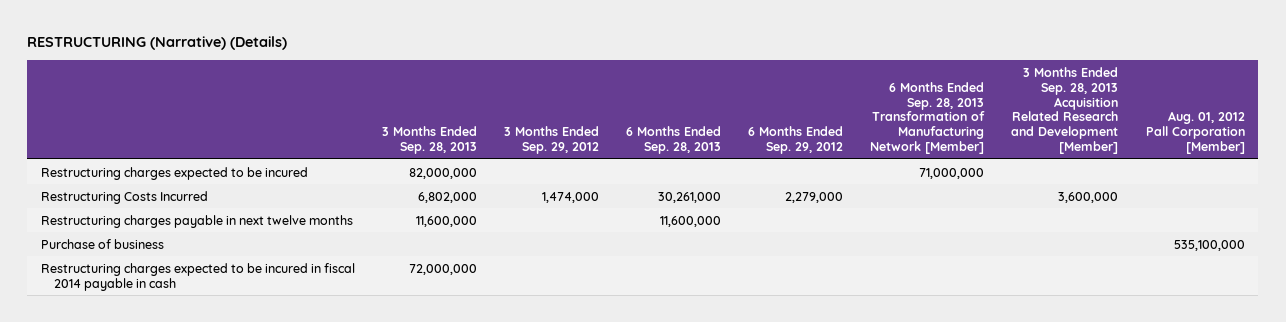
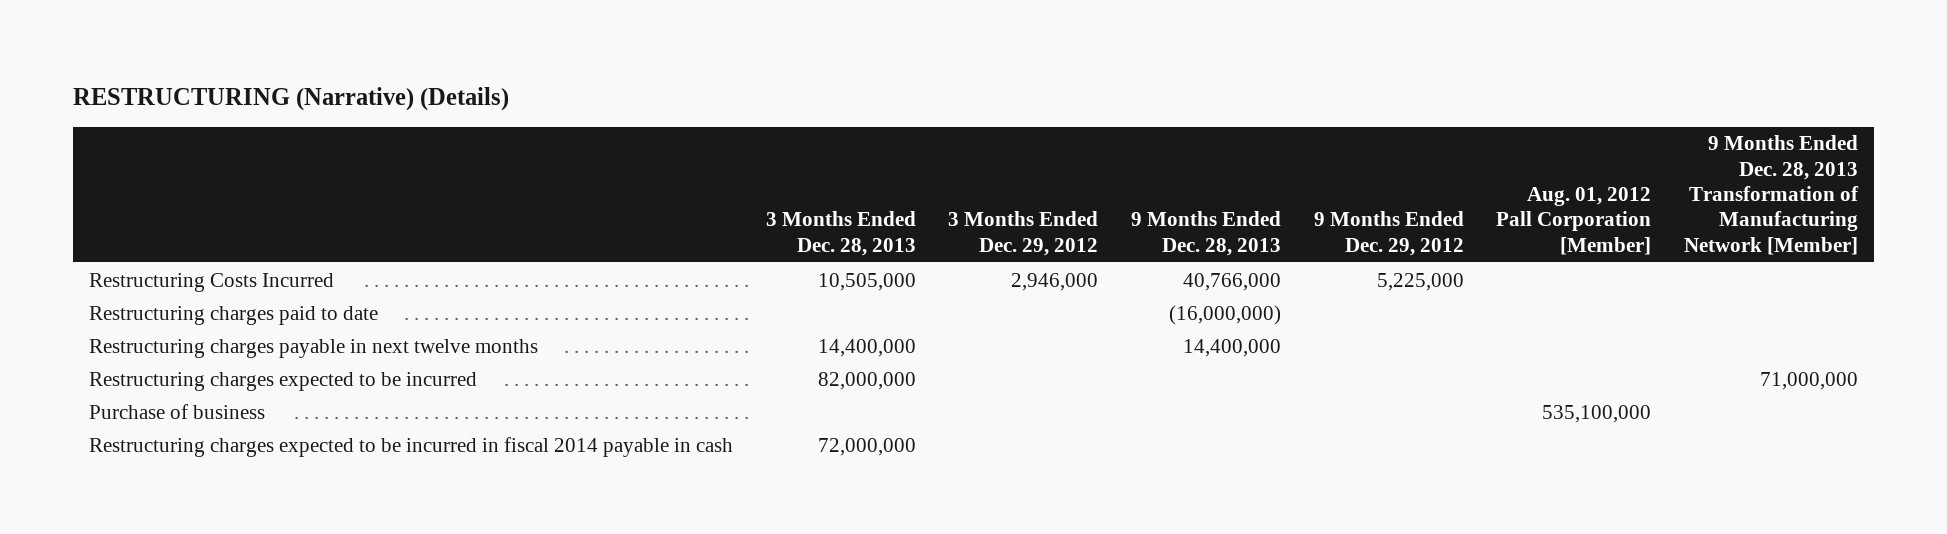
- | 3 Months Ended Sep. 28, 2013 | 3 Months Ended Sep. 29, 2012 | 6 Months Ended Sep. 28, 2013 | 6 Months Ended Sep. 29, 2012 | 6 Months Ended Sep. 28, 2013 Transformation of Manufacturing Network [Member] | 3 Months Ended Sep. 28, 2013 Acquisition Related Research and Development [Member] | Aug. 01, 2012 Pall Corporation [Member]
+ | 3 Months Ended Dec. 28, 2013 | 3 Months Ended Dec. 29, 2012 | 9 Months Ended Dec. 28, 2013 | 9 Months Ended Dec. 29, 2012 | Aug. 01, 2012 Pall Corporation [Member] | 9 Months Ended Dec. 28, 2013 Transformation of Manufacturing Network [Member]
- Restructuring charges expected to be incured | 82,000,000 | | | | 71,000,000 | |
+ Restructuring charges paid to date | | | (16,000,000) | | |
+ Restructuring charges expected to be incurred | 82,000,000 | | | | | 71,000,000
- Restructuring charges expected to be incured in fiscal 2014 payable in cash | 72,000,000 | | | | | |
+ Restructuring charges expected to be incurred in fiscal 2014 payable in cash | 72,000,000 | | | | |

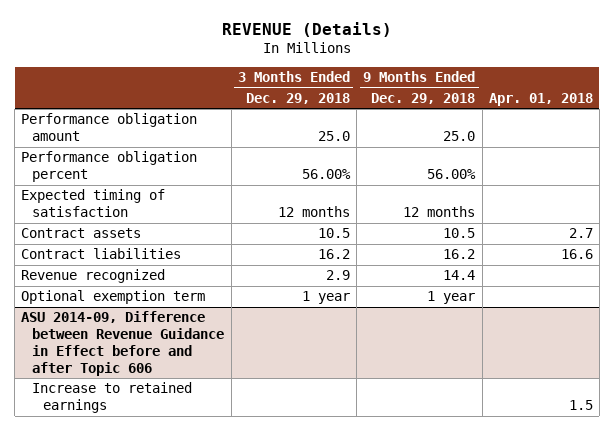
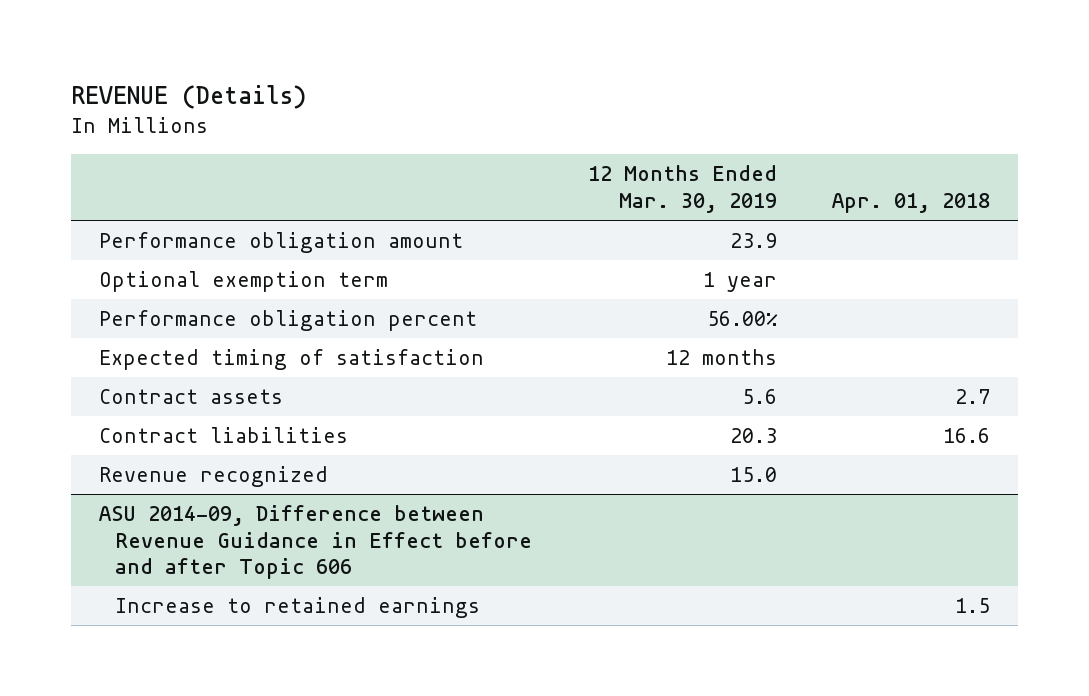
- | 3 Months Ended Dec. 29, 2018 | 9 Months Ended Dec. 29, 2018 | Apr. 01, 2018
+ | 12 Months Ended Mar. 30, 2019 | Apr. 01, 2018
moved up: Optional exemption term | 1 year |

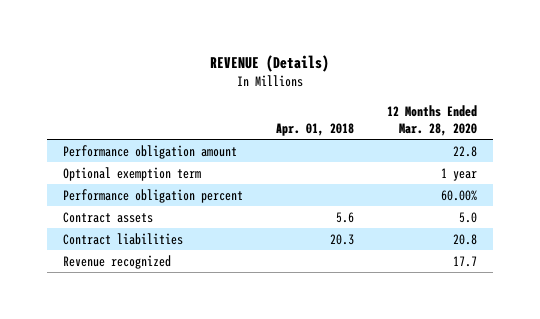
- | 12 Months Ended Mar. 30, 2019 | Apr. 01, 2018
+ | Apr. 01, 2018 | 12 Months Ended Mar. 28, 2020
- Expected timing of satisfaction | 12 months |
- Contract assets | 5.6 | 2.7
- Contract liabilities | 20.3 | 16.6
+ Contract assets | 5.6 | 5.0
+ Contract liabilities | 20.3 | 20.8
- ASU 2014-09, Difference between Revenue Guidance in Effect before and after Topic 606
- Increase to retained earnings | | 1.5

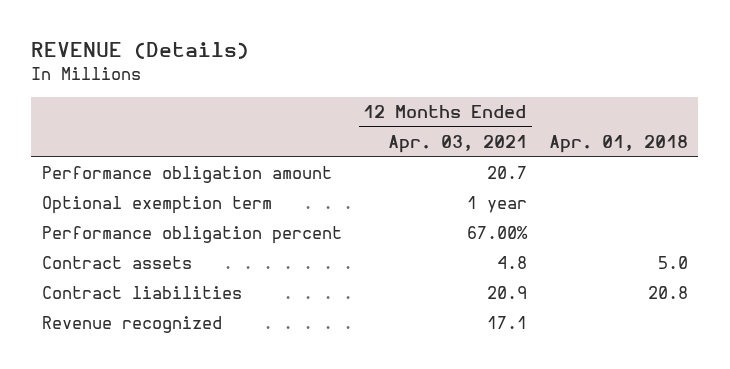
- | Apr. 01, 2018 | 12 Months Ended Mar. 28, 2020
+ | 12 Months Ended Apr. 03, 2021 | Apr. 01, 2018
- Contract assets | 5.6 | 5.0
- Contract liabilities | 20.3 | 20.8
+ Contract assets | 4.8 | 5.0
+ Contract liabilities | 20.9 | 20.8

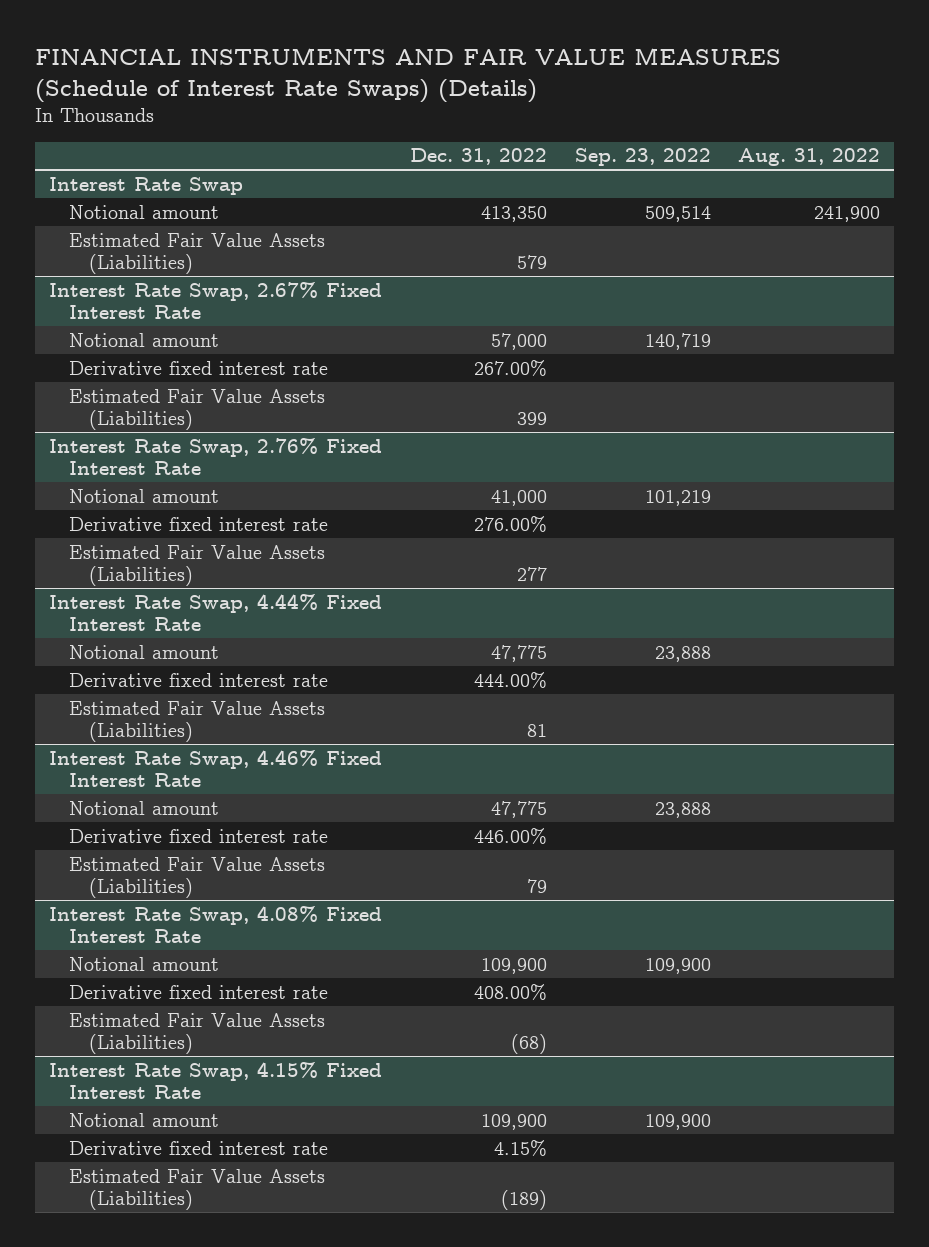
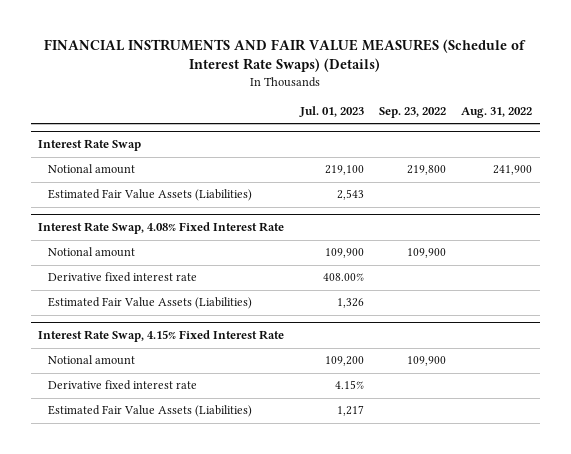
- | Dec. 31, 2022 | Sep. 23, 2022 | Aug. 31, 2022
+ | Jul. 01, 2023 | Sep. 23, 2022 | Aug. 31, 2022
@ Interest Rate Swap
- Notional amount | 413,350 | 509,514 | 241,900
+ Notional amount | 219,100 | 219,800 | 241,900
- Interest Rate Swap, 2.67% Fixed Interest Rate
- Notional amount | 57,000 | 140,719 |
- Derivative fixed interest rate | 267.00% | |
- Estimated Fair Value Assets (Liabilities) | 399 | |
- Interest Rate Swap, 2.76% Fixed Interest Rate
- Notional amount | 41,000 | 101,219 |
- Derivative fixed interest rate | 276.00% | |
- Estimated Fair Value Assets (Liabilities) | 277 | |
- Interest Rate Swap, 4.44% Fixed Interest Rate
- Notional amount | 47,775 | 23,888 |
- Derivative fixed interest rate | 444.00% | |
- Estimated Fair Value Assets (Liabilities) | 81 | |
- Interest Rate Swap, 4.46% Fixed Interest Rate
- Notional amount | 47,775 | 23,888 |
- Derivative fixed interest rate | 446.00% | |
- Estimated Fair Value Assets (Liabilities) | 79 | |

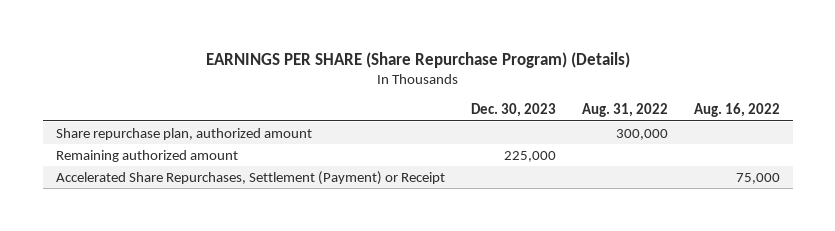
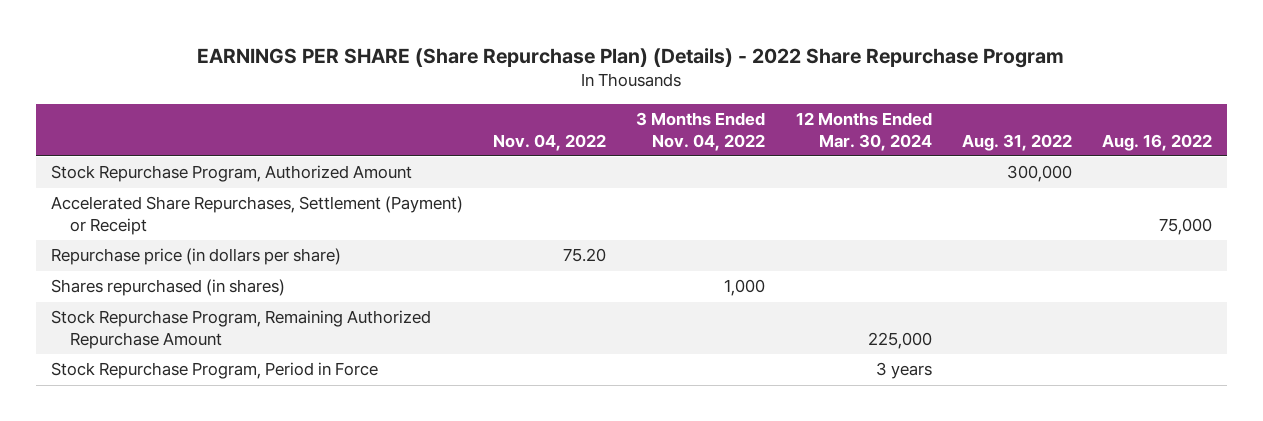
- EARNINGS PER SHARE (Share Repurchase Program) (Details)
+ EARNINGS PER SHARE (Share Repurchase Plan) (Details) - 2022 Share Repurchase Program
- | Dec. 30, 2023 | Aug. 31, 2022 | Aug. 16, 2022
+ | Nov. 04, 2022 | 3 Months Ended Nov. 04, 2022 | 12 Months Ended Mar. 30, 2024 | Aug. 31, 2022 | Aug. 16, 2022
- Share repurchase plan, authorized amount | | 300,000 |
- Remaining authorized amount | 225,000 | |
+ Stock Repurchase Program, Authorized Amount | | | | 300,000 |
+ Repurchase price (in dollars per share) | 75.20 | | | |
+ Shares repurchased (in shares) | | 1,000 | | |
+ Stock Repurchase Program, Remaining Authorized Repurchase Amount | | | 225,000 | |
+ Stock Repurchase Program, Period in Force | | | 3 years | |

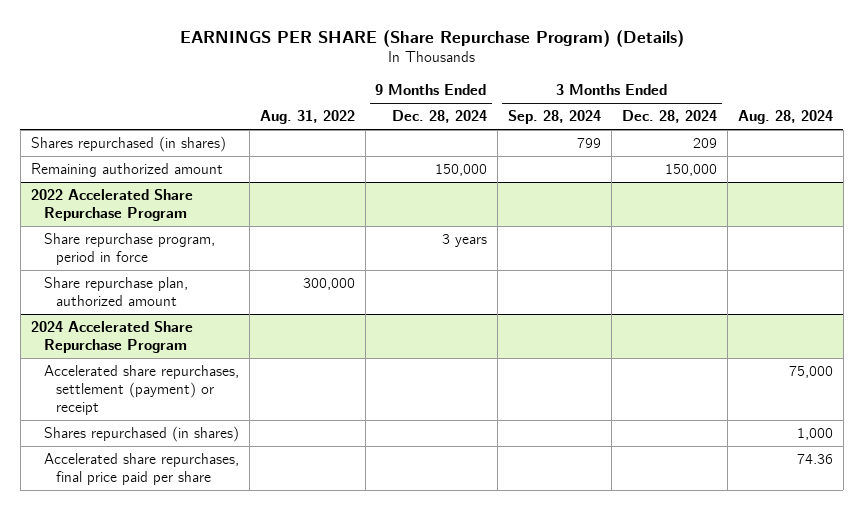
- EARNINGS PER SHARE (Share Repurchase Plan) (Details) - 2022 Share Repurchase Program
+ EARNINGS PER SHARE (Share Repurchase Program) (Details)
- | Nov. 04, 2022 | 3 Months Ended Nov. 04, 2022 | 12 Months Ended Mar. 30, 2024 | Aug. 31, 2022 | Aug. 16, 2022
+ | Aug. 31, 2022 | 9 Months Ended Dec. 28, 2024 | 3 Months Ended Sep. 28, 2024 | 3 Months Ended Dec. 28, 2024 | Aug. 28, 2024
- Stock Repurchase Program, Authorized Amount | | | | 300,000 |
- Accelerated Share Repurchases, Settlement (Payment) or Receipt | | | | | 75,000
- Repurchase price (in dollars per share) | 75.20 | | | |
- Stock Repurchase Program, Remaining Authorized Repurchase Amount | | | 225,000 | |
- Stock Repurchase Program, Period in Force | | | 3 years | |
+ Remaining authorized amount | | 150,000 | | 150,000 |
+ 2022 Accelerated Share Repurchase Program
+ Share repurchase program, period in force | | 3 years | | |
+ Share repurchase plan, authorized amount | 300,000 | | | |
+ 2024 Accelerated Share Repurchase Program
+ Accelerated share repurchases, settlement (payment) or receipt | | | | | 75,000
+ Shares repurchased (in shares) | | | | | 1,000
+ Accelerated share repurchases, final price paid per share | | | | | 74.36

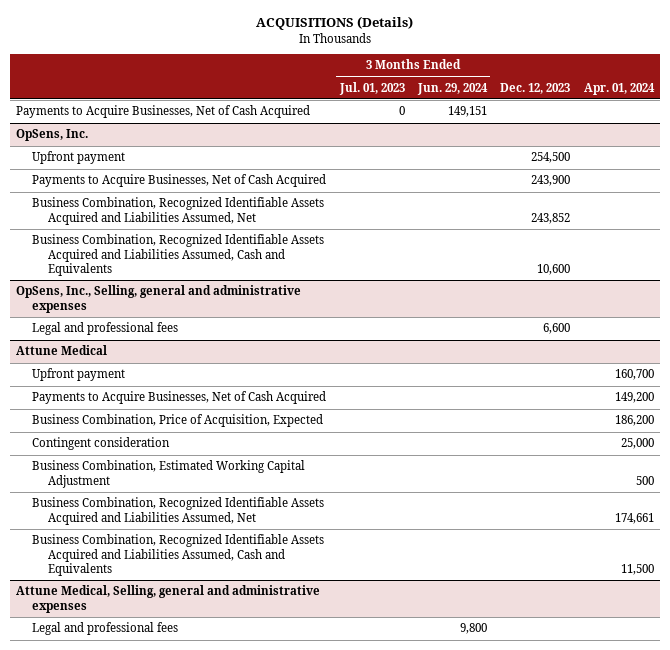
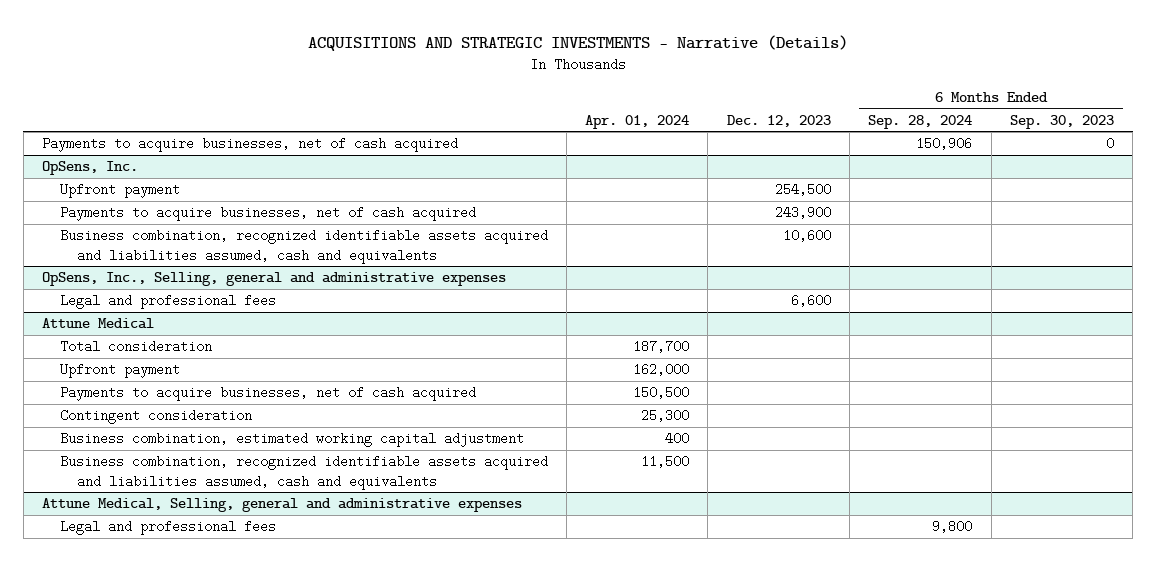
- ACQUISITIONS (Details)
+ ACQUISITIONS AND STRATEGIC INVESTMENTS - Narrative (Details)
- | 3 Months Ended Jul. 01, 2023 | 3 Months Ended Jun. 29, 2024 | Dec. 12, 2023 | Apr. 01, 2024
+ | Apr. 01, 2024 | Dec. 12, 2023 | 6 Months Ended Sep. 28, 2024 | 6 Months Ended Sep. 30, 2023
- Payments to Acquire Businesses, Net of Cash Acquired | 0 | 149,151 | |
+ Payments to acquire businesses, net of cash acquired | | | 150,906 | 0
@ OpSens, Inc.
- Payments to Acquire Businesses, Net of Cash Acquired | | | 243,900 |
- Business Combination, Recognized Identifiable Assets Acquired and Liabilities Assumed, Net | | | 243,852 |
- Business Combination, Recognized Identifiable Assets Acquired and Liabilities Assumed, Cash and Equivalents | | | 10,600 |
+ Payments to acquire businesses, net of cash acquired | | 243,900 | |
+ Business combination, recognized identifiable assets acquired and liabilities assumed, cash and equivalents | | 10,600 | |
@ Attune Medical
- Upfront payment | | | | 160,700
- Payments to Acquire Businesses, Net of Cash Acquired | | | | 149,200
- Business Combination, Price of Acquisition, Expected | | | | 186,200
- Contingent consideration | | | | 25,000
- Business Combination, Estimated Working Capital Adjustment | | | | 500
- Business Combination, Recognized Identifiable Assets Acquired and Liabilities Assumed, Net | | | | 174,661
- Business Combination, Recognized Identifiable Assets Acquired and Liabilities Assumed, Cash and Equivalents | | | | 11,500
+ Total consideration | 187,700 | | |
+ Upfront payment | 162,000 | | |
+ Payments to acquire businesses, net of cash acquired | 150,500 | | |
+ Contingent consideration | 25,300 | | |
+ Business combination, estimated working capital adjustment | 400 | | |
+ Business combination, recognized identifiable assets acquired and liabilities assumed, cash and equivalents | 11,500 | | |

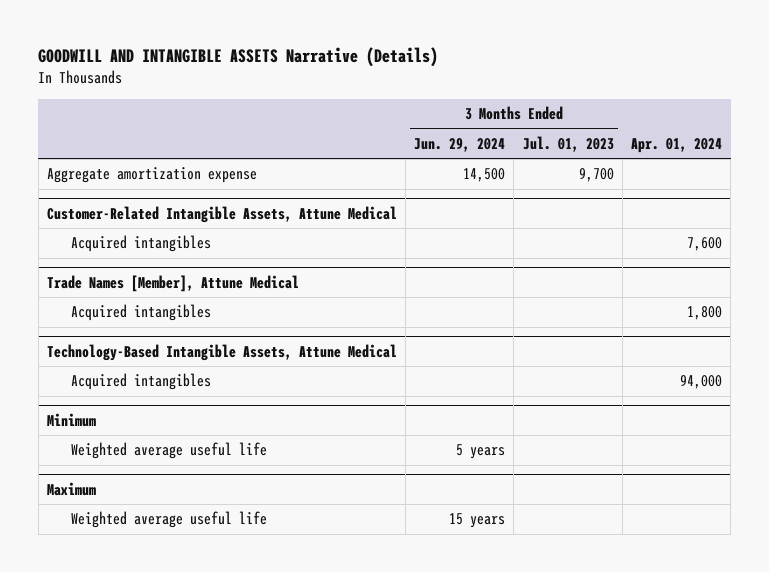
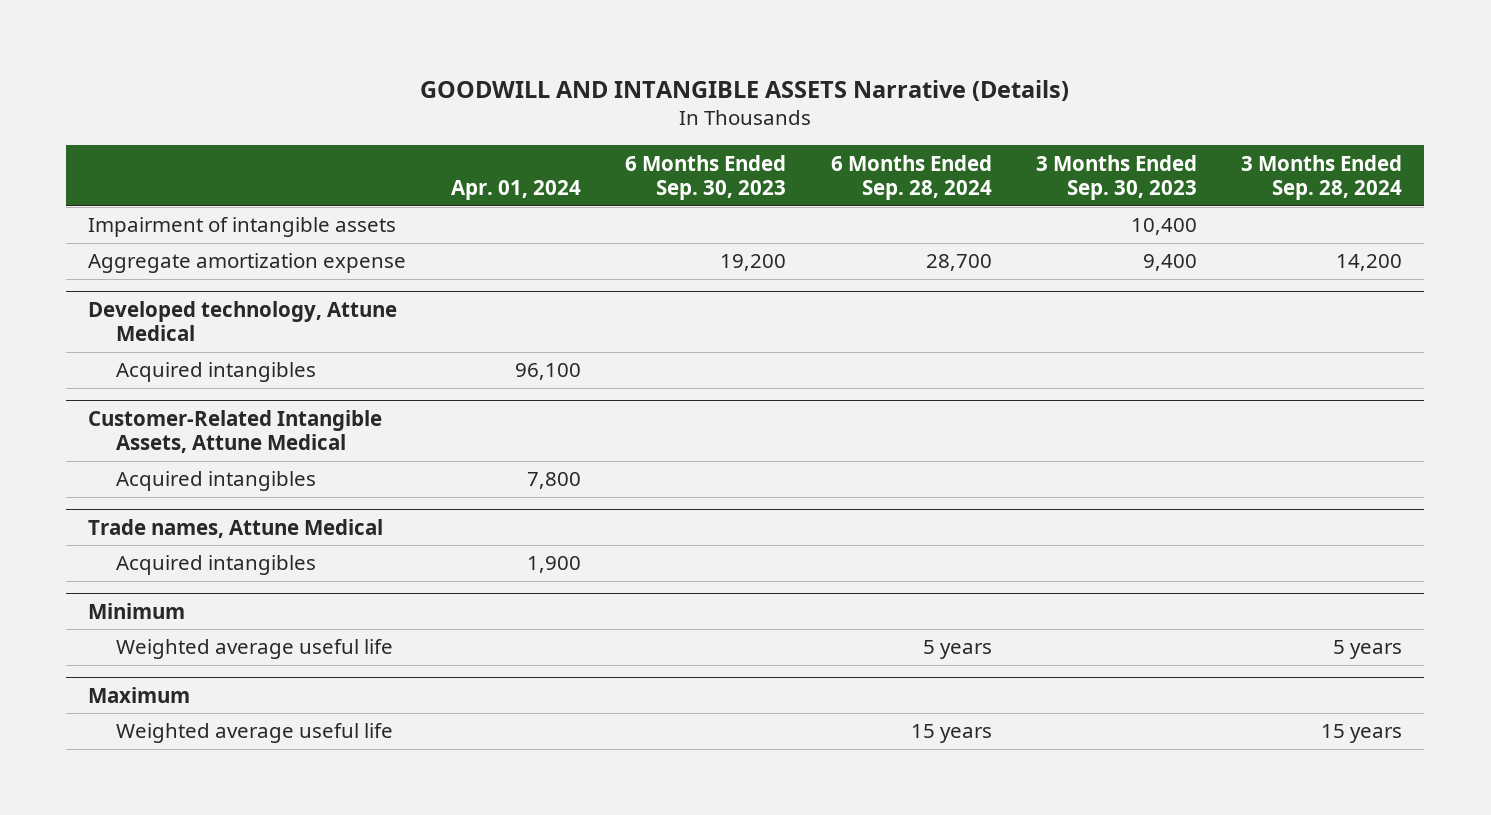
- | 3 Months Ended Jun. 29, 2024 | 3 Months Ended Jul. 01, 2023 | Apr. 01, 2024
+ | Apr. 01, 2024 | 6 Months Ended Sep. 30, 2023 | 6 Months Ended Sep. 28, 2024 | 3 Months Ended Sep. 30, 2023 | 3 Months Ended Sep. 28, 2024
+ Impairment of intangible assets | | | | 10,400 |
+ Developed technology, Attune Medical
+ Acquired intangibles | 96,100 | | | |
@ Customer-Related Intangible Assets, Attune Medical
- Acquired intangibles | | | 7,600
- Trade Names [Member], Attune Medical
- Acquired intangibles | | | 1,800
- Technology-Based Intangible Assets, Attune Medical
- Acquired intangibles | | | 94,000
@ Customer-Related Intangible Assets, Attune Medical
+ Acquired intangibles | 7,800 | | | |
+ Trade names, Attune Medical
+ Acquired intangibles | 1,900 | | | |

